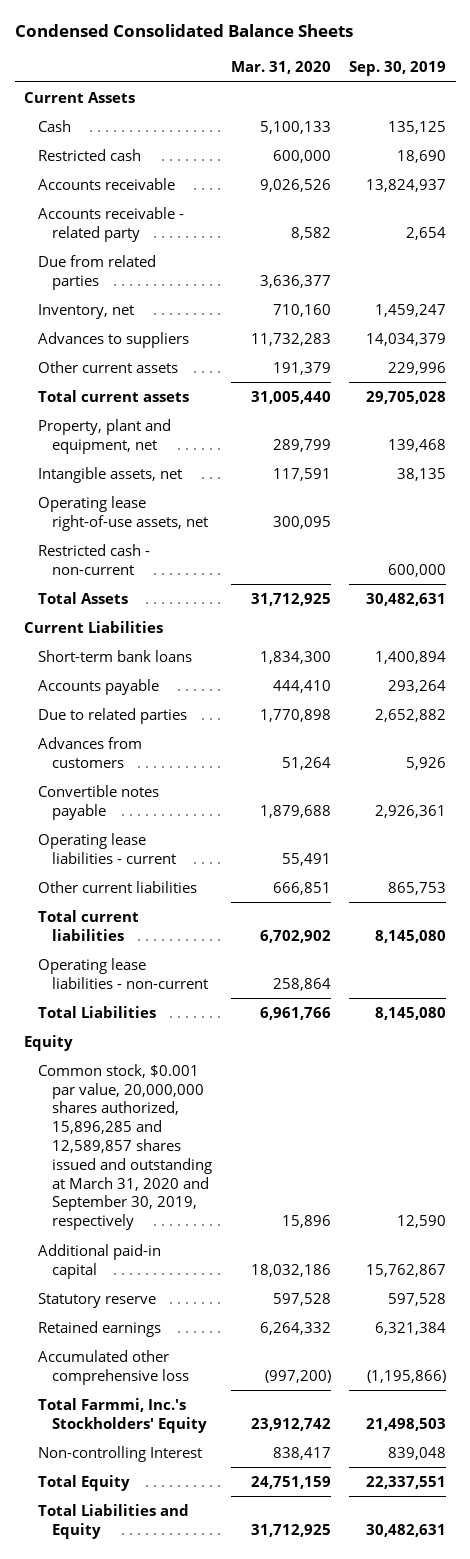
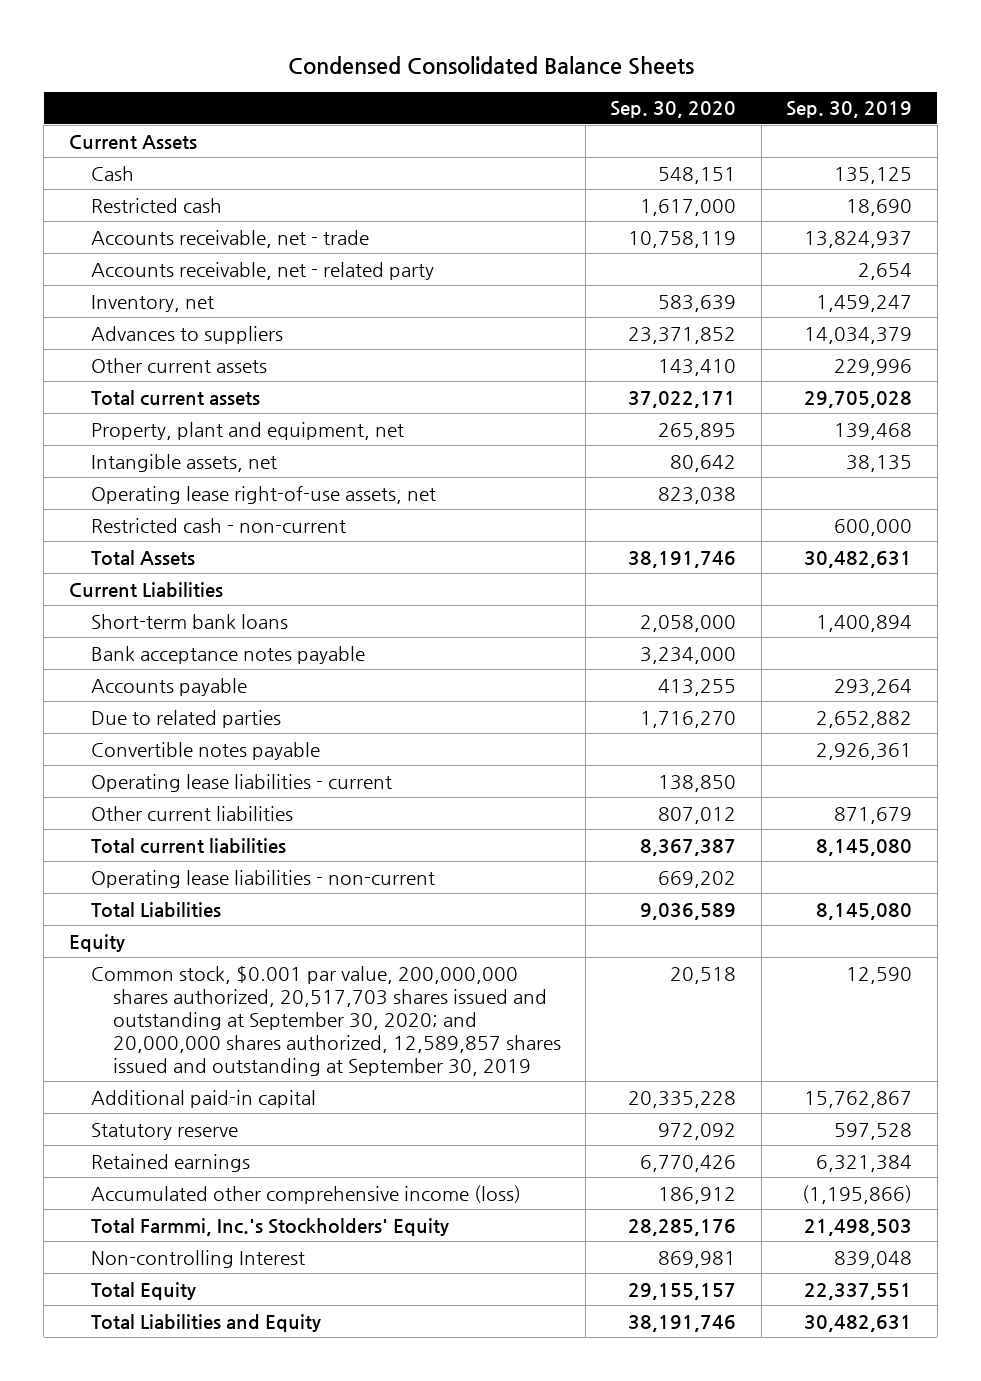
- | Mar. 31, 2020 | Sep. 30, 2019
+ | Sep. 30, 2020 | Sep. 30, 2019
- Accounts receivable | 9,026,526 | 13,824,937
- Accounts receivable - related party | 8,582 | 2,654
- Due from related parties | 3,636,377 |
+ Accounts receivable, net - trade | 10,758,119 | 13,824,937
+ Accounts receivable, net - related party | | 2,654
+ Bank acceptance notes payable | 3,234,000 |
- Advances from customers | 51,264 | 5,926
- Other current liabilities | 666,851 | 865,753
+ Other current liabilities | 807,012 | 871,679
- Common stock, $0.001 par value, 20,000,000 shares authorized, 15,896,285 and 12,589,857 shares issued and outstanding at March 31, 2020 and September 30, 2019, respectively | 15,896 | 12,590
+ Common stock, $0.001 par value, 200,000,000 shares authorized, 20,517,703 shares issued and outstanding at September 30, 2020; and 20,000,000 shares authorized, 12,589,857 shares issued and outstanding at September 30, 2019 | 20,518 | 12,590
- Accumulated other comprehensive loss | (997,200) | (1,195,866)
+ Accumulated other comprehensive income (loss) | 186,912 | (1,195,866)

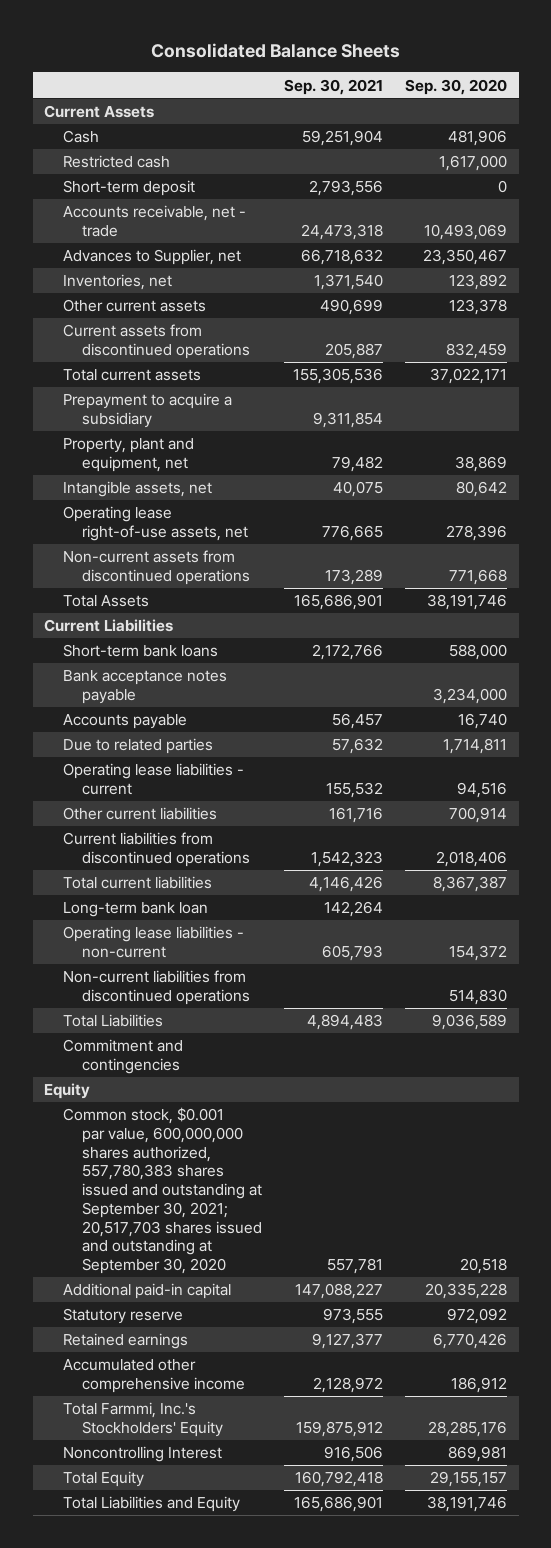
- Condensed Consolidated Balance Sheets
+ Consolidated Balance Sheets
- | Sep. 30, 2020 | Sep. 30, 2019
+ | Sep. 30, 2021 | Sep. 30, 2020
- Cash | 548,151 | 135,125
+ Cash | 59,251,904 | 481,906
- Accounts receivable, net - trade | 10,758,119 | 13,824,937
- Accounts receivable, net - related party | | 2,654
- Inventory, net | 583,639 | 1,459,247
- Advances to suppliers | 23,371,852 | 14,034,379
- Other current assets | 143,410 | 229,996
+ Short-term deposit | 2,793,556 | 0
+ Accounts receivable, net - trade | 24,473,318 | 10,493,069
+ Advances to Supplier, net | 66,718,632 | 23,350,467
+ Inventories, net | 1,371,540 | 123,892
+ Other current assets | 490,699 | 123,378
+ Current assets from discontinued operations | 205,887 | 832,459
- Property, plant and equipment, net | 265,895 | 139,468
+ Prepayment to acquire a subsidiary | 9,311,854 |
+ Property, plant and equipment, net | 79,482 | 38,869
- Operating lease right-of-use assets, net | 823,038 |
- Restricted cash - non-current | | 600,000
+ Operating lease right-of-use assets, net | 776,665 | 278,396
+ Non-current assets from discontinued operations | 173,289 | 771,668
- Short-term bank loans | 2,058,000 | 1,400,894
+ Short-term bank loans | 2,172,766 | 588,000
- Accounts payable | 413,255 | 293,264
- Due to related parties | 1,716,270 | 2,652,882
- Convertible notes payable | | 2,926,361
- Operating lease liabilities - current | 138,850 |
- Other current liabilities | 807,012 | 871,679
+ Accounts payable | 56,457 | 16,740
+ Due to related parties | 57,632 | 1,714,811
+ Operating lease liabilities - current | 155,532 | 94,516
+ Other current liabilities | 161,716 | 700,914
+ Current liabilities from discontinued operations | 1,542,323 | 2,018,406
- Operating lease liabilities - non-current | 669,202 |
+ Long-term bank loan | 142,264 |
+ Operating lease liabilities - non-current | 605,793 | 154,372
+ Non-current liabilities from discontinued operations | | 514,830
+ Commitment and contingencies
- Common stock, $0.001 par value, 200,000,000 shares authorized, 20,517,703 shares issued and outstanding at September 30, 2020; and 20,000,000 shares authorized, 12,589,857 shares issued and outstanding at September 30, 2019 | 20,518 | 12,590
+ Common stock, $0.001 par value, 600,000,000 shares authorized, 557,780,383 shares issued and outstanding at September 30, 2021; 20,517,703 shares issued and outstanding at September 30, 2020 | 557,781 | 20,518
- Accumulated other comprehensive income (loss) | 186,912 | (1,195,866)
+ Accumulated other comprehensive income | 2,128,972 | 186,912
- Non-controlling Interest | 869,981 | 839,048
+ Noncontrolling Interest | 916,506 | 869,981

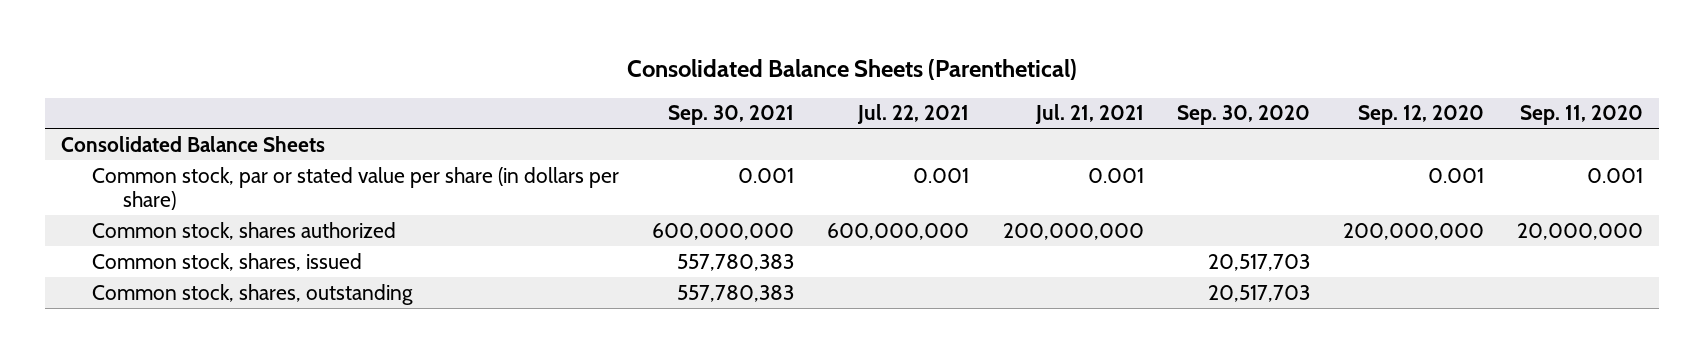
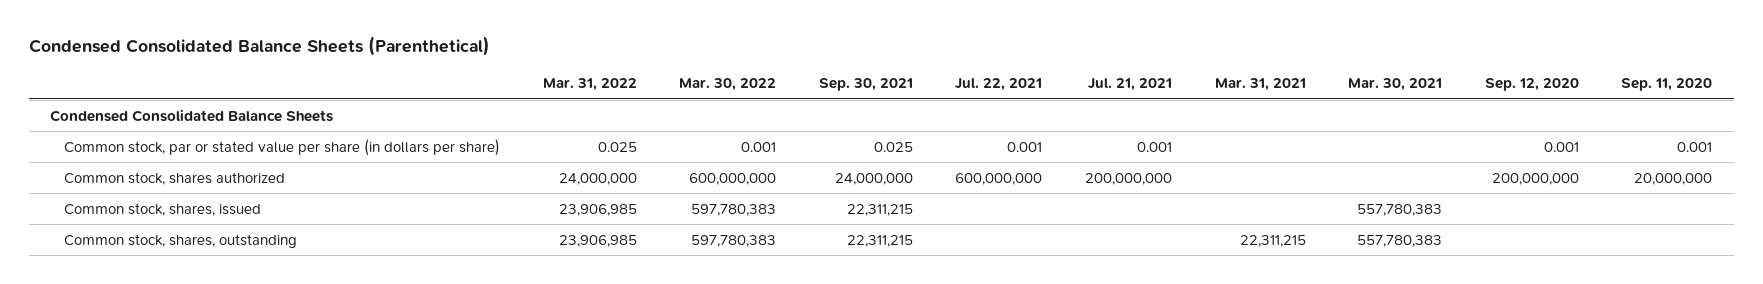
- Consolidated Balance Sheets (Parenthetical)
+ Condensed Consolidated Balance Sheets (Parenthetical)
- | Sep. 30, 2021 | Jul. 22, 2021 | Jul. 21, 2021 | Sep. 30, 2020 | Sep. 12, 2020 | Sep. 11, 2020
+ | Mar. 31, 2022 | Mar. 30, 2022 | Sep. 30, 2021 | Jul. 22, 2021 | Jul. 21, 2021 | Mar. 31, 2021 | Mar. 30, 2021 | Sep. 12, 2020 | Sep. 11, 2020
- Consolidated Balance Sheets
- Common stock, par or stated value per share (in dollars per share) | 0.001 | 0.001 | 0.001 | | 0.001 | 0.001
- Common stock, shares authorized | 600,000,000 | 600,000,000 | 200,000,000 | | 200,000,000 | 20,000,000
- Common stock, shares, issued | 557,780,383 | | | 20,517,703 | |
- Common stock, shares, outstanding | 557,780,383 | | | 20,517,703 | |
+ Condensed Consolidated Balance Sheets
+ Common stock, par or stated value per share (in dollars per share) | 0.025 | 0.001 | 0.025 | 0.001 | 0.001 | | | 0.001 | 0.001
+ Common stock, shares authorized | 24,000,000 | 600,000,000 | 24,000,000 | 600,000,000 | 200,000,000 | | | 200,000,000 | 20,000,000
+ Common stock, shares, issued | 23,906,985 | 597,780,383 | 22,311,215 | | | | 557,780,383 | |
+ Common stock, shares, outstanding | 23,906,985 | 597,780,383 | 22,311,215 | | | 22,311,215 | 557,780,383 | |

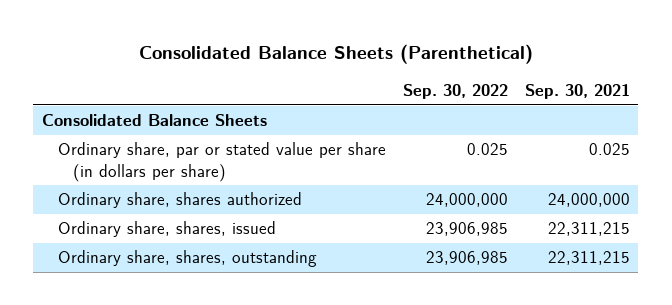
- Condensed Consolidated Balance Sheets (Parenthetical)
+ Consolidated Balance Sheets (Parenthetical)
- | Mar. 31, 2022 | Mar. 30, 2022 | Sep. 30, 2021 | Jul. 22, 2021 | Jul. 21, 2021 | Mar. 31, 2021 | Mar. 30, 2021 | Sep. 12, 2020 | Sep. 11, 2020
+ | Sep. 30, 2022 | Sep. 30, 2021
- Condensed Consolidated Balance Sheets
- Common stock, par or stated value per share (in dollars per share) | 0.025 | 0.001 | 0.025 | 0.001 | 0.001 | | | 0.001 | 0.001
- Common stock, shares authorized | 24,000,000 | 600,000,000 | 24,000,000 | 600,000,000 | 200,000,000 | | | 200,000,000 | 20,000,000
- Common stock, shares, issued | 23,906,985 | 597,780,383 | 22,311,215 | | | | 557,780,383 | |
- Common stock, shares, outstanding | 23,906,985 | 597,780,383 | 22,311,215 | | | 22,311,215 | 557,780,383 | |
+ Consolidated Balance Sheets
+ Ordinary share, par or stated value per share (in dollars per share) | 0.025 | 0.025
+ Ordinary share, shares authorized | 24,000,000 | 24,000,000
+ Ordinary share, shares, issued | 23,906,985 | 22,311,215
+ Ordinary share, shares, outstanding | 23,906,985 | 22,311,215

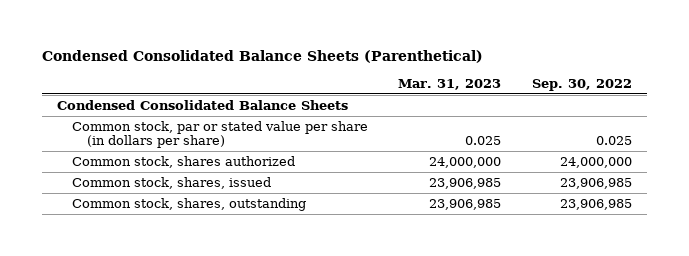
- Consolidated Balance Sheets (Parenthetical)
+ Condensed Consolidated Balance Sheets (Parenthetical)
- | Sep. 30, 2022 | Sep. 30, 2021
+ | Mar. 31, 2023 | Sep. 30, 2022
- Consolidated Balance Sheets
- Ordinary share, par or stated value per share (in dollars per share) | 0.025 | 0.025
- Ordinary share, shares authorized | 24,000,000 | 24,000,000
- Ordinary share, shares, issued | 23,906,985 | 22,311,215
- Ordinary share, shares, outstanding | 23,906,985 | 22,311,215
+ Condensed Consolidated Balance Sheets
+ Common stock, par or stated value per share (in dollars per share) | 0.025 | 0.025
+ Common stock, shares authorized | 24,000,000 | 24,000,000
+ Common stock, shares, issued | 23,906,985 | 23,906,985
+ Common stock, shares, outstanding | 23,906,985 | 23,906,985

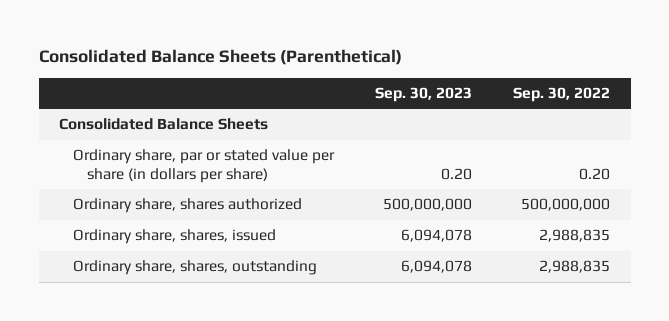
- Condensed Consolidated Balance Sheets (Parenthetical)
+ Consolidated Balance Sheets (Parenthetical)
- | Mar. 31, 2023 | Sep. 30, 2022
+ | Sep. 30, 2023 | Sep. 30, 2022
- Condensed Consolidated Balance Sheets
- Common stock, par or stated value per share (in dollars per share) | 0.025 | 0.025
- Common stock, shares authorized | 24,000,000 | 24,000,000
- Common stock, shares, issued | 23,906,985 | 23,906,985
- Common stock, shares, outstanding | 23,906,985 | 23,906,985
+ Consolidated Balance Sheets
+ Ordinary share, par or stated value per share (in dollars per share) | 0.20 | 0.20
+ Ordinary share, shares authorized | 500,000,000 | 500,000,000
+ Ordinary share, shares, issued | 6,094,078 | 2,988,835
+ Ordinary share, shares, outstanding | 6,094,078 | 2,988,835

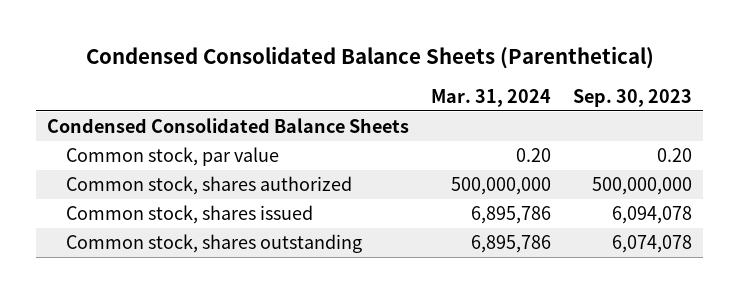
- Consolidated Balance Sheets (Parenthetical)
+ Condensed Consolidated Balance Sheets (Parenthetical)
- | Sep. 30, 2023 | Sep. 30, 2022
+ | Mar. 31, 2024 | Sep. 30, 2023
- Consolidated Balance Sheets
- Ordinary share, par or stated value per share (in dollars per share) | 0.20 | 0.20
- Ordinary share, shares authorized | 500,000,000 | 500,000,000
- Ordinary share, shares, issued | 6,094,078 | 2,988,835
- Ordinary share, shares, outstanding | 6,094,078 | 2,988,835
+ Condensed Consolidated Balance Sheets
+ Common stock, par value | 0.20 | 0.20
+ Common stock, shares authorized | 500,000,000 | 500,000,000
+ Common stock, shares issued | 6,895,786 | 6,094,078
+ Common stock, shares outstanding | 6,895,786 | 6,074,078

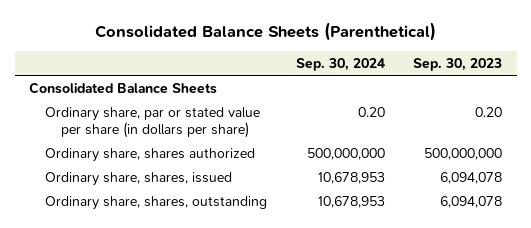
- Condensed Consolidated Balance Sheets (Parenthetical)
+ Consolidated Balance Sheets (Parenthetical)
- | Mar. 31, 2024 | Sep. 30, 2023
+ | Sep. 30, 2024 | Sep. 30, 2023
- Condensed Consolidated Balance Sheets
- Common stock, par value | 0.20 | 0.20
- Common stock, shares authorized | 500,000,000 | 500,000,000
- Common stock, shares issued | 6,895,786 | 6,094,078
- Common stock, shares outstanding | 6,895,786 | 6,074,078
+ Consolidated Balance Sheets
+ Ordinary share, par or stated value per share (in dollars per share) | 0.20 | 0.20
+ Ordinary share, shares authorized | 500,000,000 | 500,000,000
+ Ordinary share, shares, issued | 10,678,953 | 6,094,078
+ Ordinary share, shares, outstanding | 10,678,953 | 6,094,078

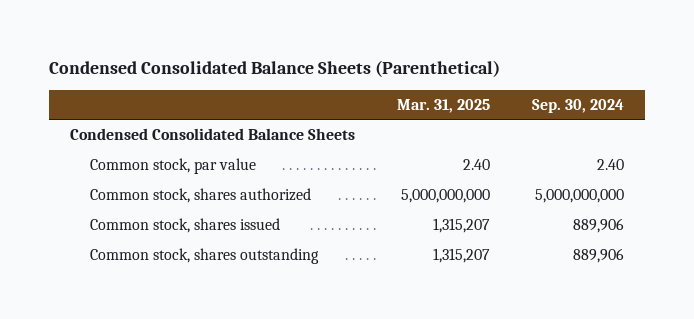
- Consolidated Balance Sheets (Parenthetical)
+ Condensed Consolidated Balance Sheets (Parenthetical)
- | Sep. 30, 2024 | Sep. 30, 2023
+ | Mar. 31, 2025 | Sep. 30, 2024
- Consolidated Balance Sheets
- Ordinary share, par or stated value per share (in dollars per share) | 0.20 | 0.20
- Ordinary share, shares authorized | 500,000,000 | 500,000,000
- Ordinary share, shares, issued | 10,678,953 | 6,094,078
- Ordinary share, shares, outstanding | 10,678,953 | 6,094,078
+ Condensed Consolidated Balance Sheets
+ Common stock, par value | 2.40 | 2.40
+ Common stock, shares authorized | 5,000,000,000 | 5,000,000,000
+ Common stock, shares issued | 1,315,207 | 889,906
+ Common stock, shares outstanding | 1,315,207 | 889,906

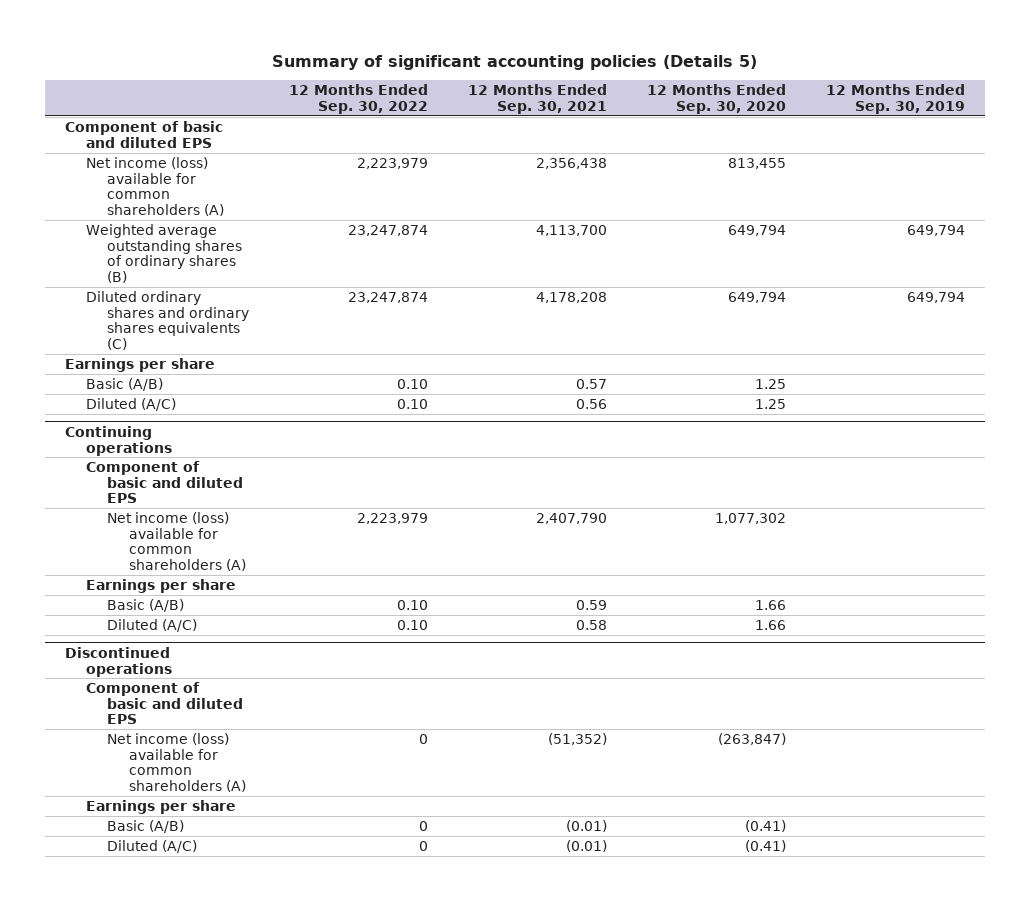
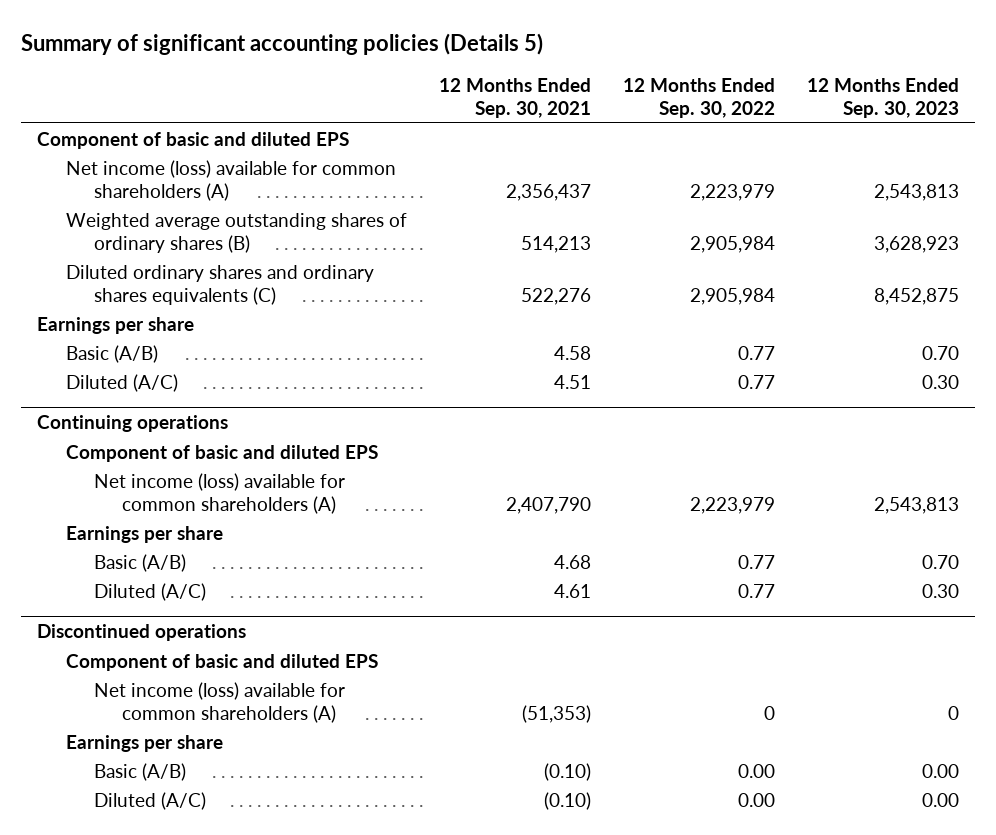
- | 12 Months Ended Sep. 30, 2022 | 12 Months Ended Sep. 30, 2021 | 12 Months Ended Sep. 30, 2020 | 12 Months Ended Sep. 30, 2019
+ | 12 Months Ended Sep. 30, 2021 | 12 Months Ended Sep. 30, 2022 | 12 Months Ended Sep. 30, 2023
- Net income (loss) available for common shareholders (A) | 2,223,979 | 2,356,438 | 813,455 |
- Weighted average outstanding shares of ordinary shares (B) | 23,247,874 | 4,113,700 | 649,794 | 649,794
- Diluted ordinary shares and ordinary shares equivalents (C) | 23,247,874 | 4,178,208 | 649,794 | 649,794
+ Net income (loss) available for common shareholders (A) | 2,356,437 | 2,223,979 | 2,543,813
+ Weighted average outstanding shares of ordinary shares (B) | 514,213 | 2,905,984 | 3,628,923
+ Diluted ordinary shares and ordinary shares equivalents (C) | 522,276 | 2,905,984 | 8,452,875
- Basic (A/B) | 0.10 | 0.57 | 1.25 |
- Diluted (A/C) | 0.10 | 0.56 | 1.25 |
+ Basic (A/B) | 4.58 | 0.77 | 0.70
+ Diluted (A/C) | 4.51 | 0.77 | 0.30
@ Continuing operations
- Basic (A/B) | 0.10 | 0.59 | 1.66 |
- Diluted (A/C) | 0.10 | 0.58 | 1.66 |
+ Basic (A/B) | 4.68 | 0.77 | 0.70
+ Diluted (A/C) | 4.61 | 0.77 | 0.30
@ Discontinued operations
- Net income (loss) available for common shareholders (A) | 0 | (51,352) | (263,847) |
+ Net income (loss) available for common shareholders (A) | (51,353) | 0 | 0
- Basic (A/B) | 0 | (0.01) | (0.41) |
- Diluted (A/C) | 0 | (0.01) | (0.41) |
+ Basic (A/B) | (0.10) | 0.00 | 0.00
+ Diluted (A/C) | (0.10) | 0.00 | 0.00

